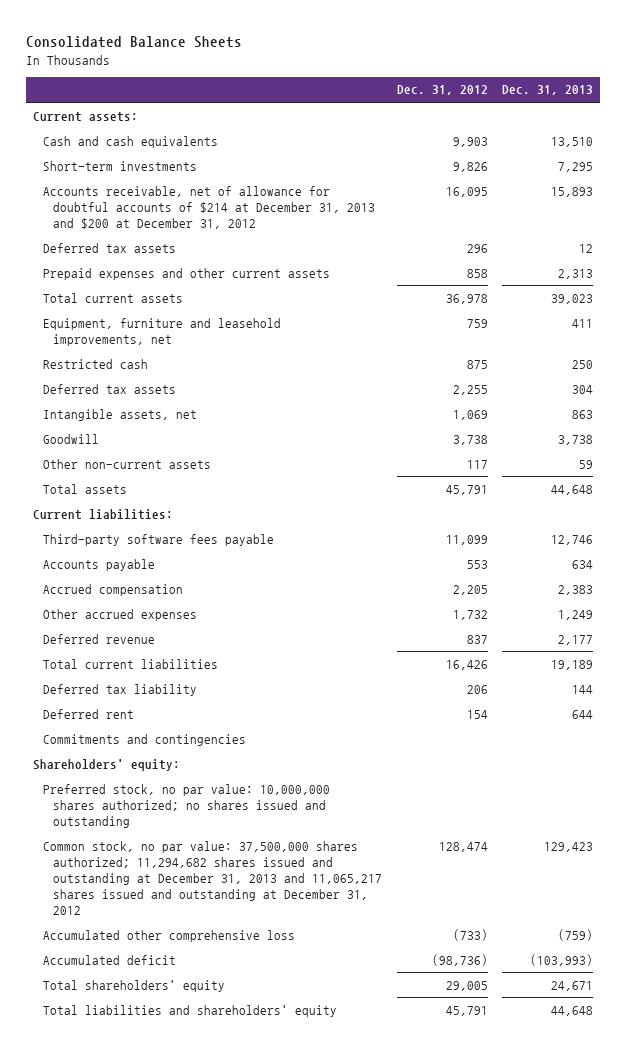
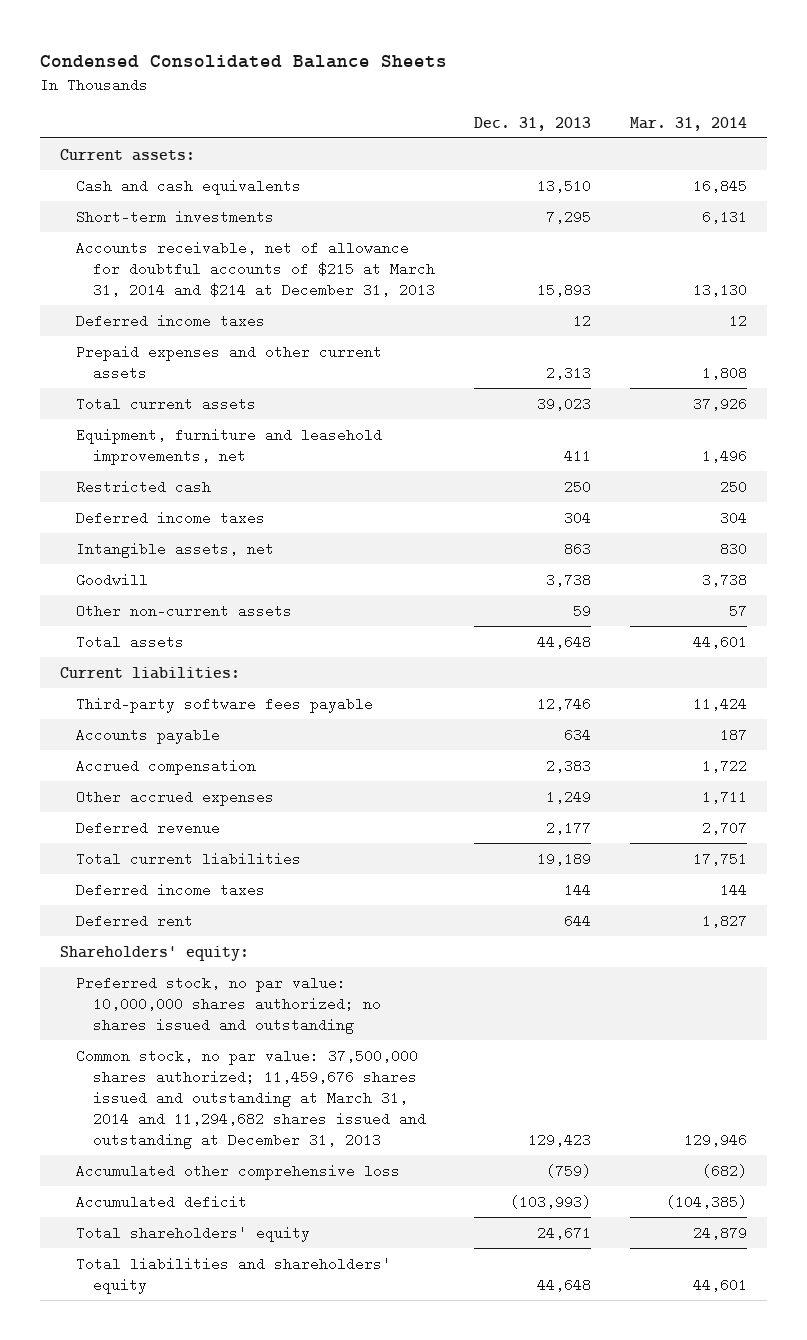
- Consolidated Balance Sheets
+ Condensed Consolidated Balance Sheets
- | Dec. 31, 2012 | Dec. 31, 2013
+ | Dec. 31, 2013 | Mar. 31, 2014
- Accounts receivable, net of allowance for doubtful accounts of $214 at December 31, 2013 and $200 at December 31, 2012 | 16,095 | 15,893
- Deferred tax assets | 296 | 12
+ Accounts receivable, net of allowance for doubtful accounts of $215 at March 31, 2014 and $214 at December 31, 2013 | 15,893 | 13,130
+ Deferred income taxes | 12 | 12
- Deferred tax assets | 2,255 | 304
+ Deferred income taxes | 304 | 304
- Deferred tax liability | 206 | 144
+ Deferred income taxes | 144 | 144
- Commitments and contingencies
- Common stock, no par value: 37,500,000 shares authorized; 11,294,682 shares issued and outstanding at December 31, 2013 and 11,065,217 shares issued and outstanding at December 31, 2012 | 128,474 | 129,423
+ Common stock, no par value: 37,500,000 shares authorized; 11,459,676 shares issued and outstanding at March 31, 2014 and 11,294,682 shares issued and outstanding at December 31, 2013 | 129,423 | 129,946

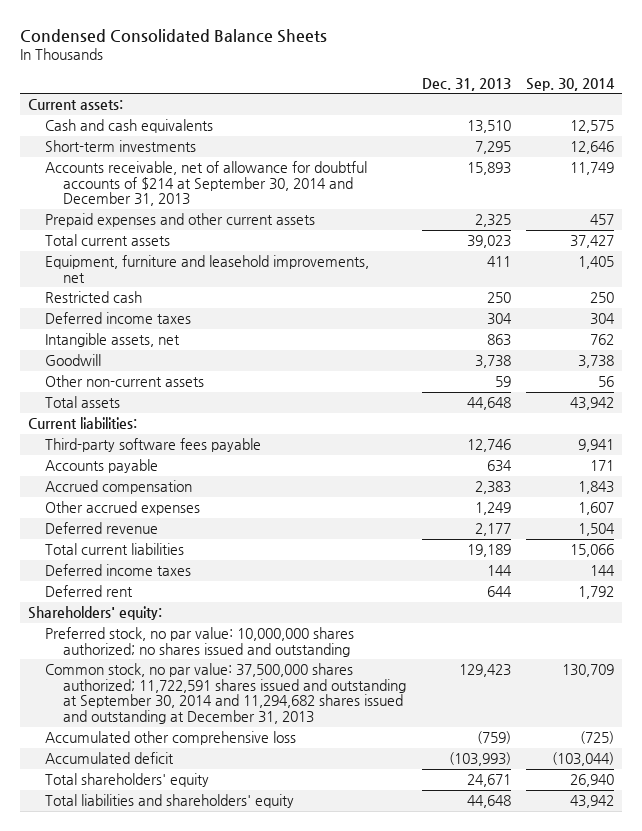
- | Dec. 31, 2013 | Mar. 31, 2014
+ | Dec. 31, 2013 | Sep. 30, 2014
- Accounts receivable, net of allowance for doubtful accounts of $215 at March 31, 2014 and $214 at December 31, 2013 | 15,893 | 13,130
- Deferred income taxes | 12 | 12
- Prepaid expenses and other current assets | 2,313 | 1,808
+ Accounts receivable, net of allowance for doubtful accounts of $214 at September 30, 2014 and December 31, 2013 | 15,893 | 11,749
+ Prepaid expenses and other current assets | 2,325 | 457
- Common stock, no par value: 37,500,000 shares authorized; 11,459,676 shares issued and outstanding at March 31, 2014 and 11,294,682 shares issued and outstanding at December 31, 2013 | 129,423 | 129,946
+ Common stock, no par value: 37,500,000 shares authorized; 11,722,591 shares issued and outstanding at September 30, 2014 and 11,294,682 shares issued and outstanding at December 31, 2013 | 129,423 | 130,709

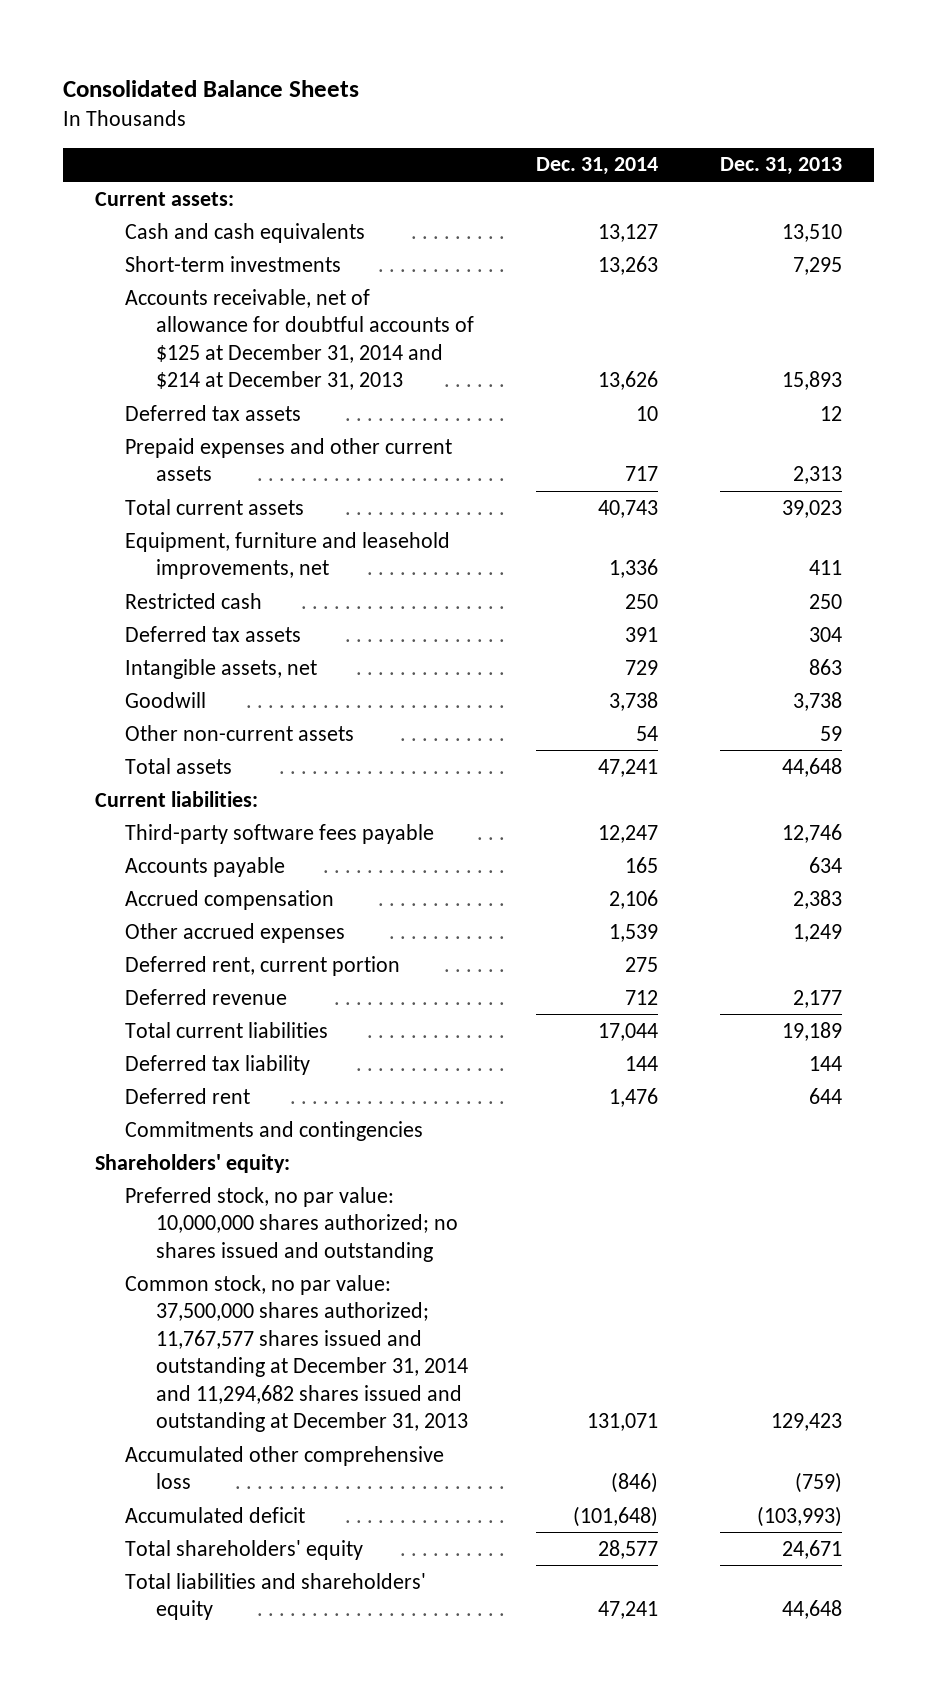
- Condensed Consolidated Balance Sheets
+ Consolidated Balance Sheets
- | Dec. 31, 2013 | Sep. 30, 2014
+ | Dec. 31, 2014 | Dec. 31, 2013
- Accounts receivable, net of allowance for doubtful accounts of $214 at September 30, 2014 and December 31, 2013 | 15,893 | 11,749
- Prepaid expenses and other current assets | 2,325 | 457
+ Accounts receivable, net of allowance for doubtful accounts of $125 at December 31, 2014 and $214 at December 31, 2013 | 13,626 | 15,893
+ Deferred tax assets | 10 | 12
+ Prepaid expenses and other current assets | 717 | 2,313
- Deferred income taxes | 304 | 304
+ Deferred tax assets | 391 | 304
+ Deferred rent, current portion | 275 |
- Deferred income taxes | 144 | 144
+ Deferred tax liability | 144 | 144
+ Commitments and contingencies
- Common stock, no par value: 37,500,000 shares authorized; 11,722,591 shares issued and outstanding at September 30, 2014 and 11,294,682 shares issued and outstanding at December 31, 2013 | 129,423 | 130,709
+ Common stock, no par value: 37,500,000 shares authorized; 11,767,577 shares issued and outstanding at December 31, 2014 and 11,294,682 shares issued and outstanding at December 31, 2013 | 131,071 | 129,423

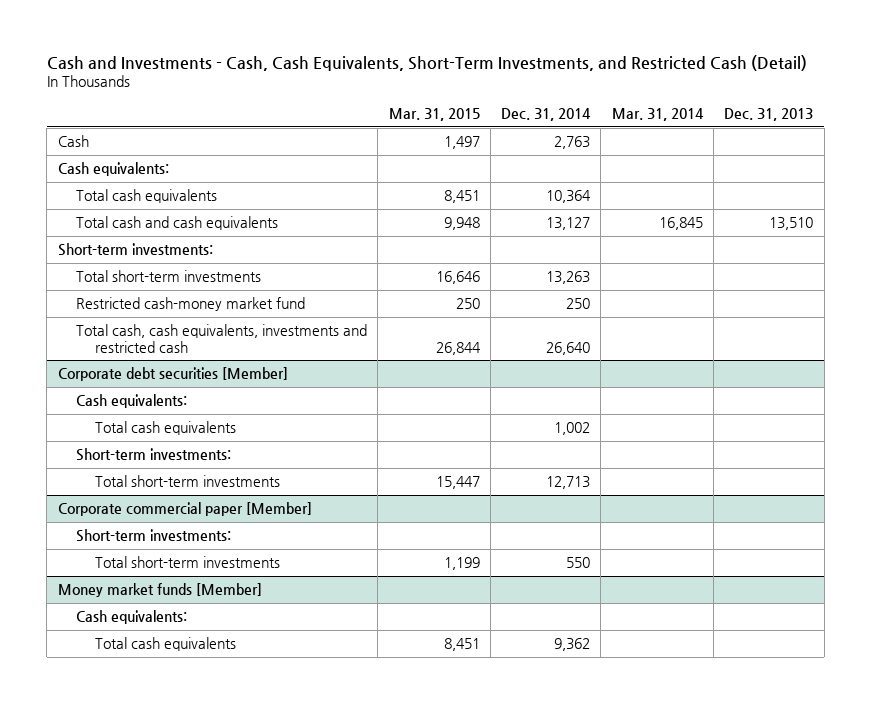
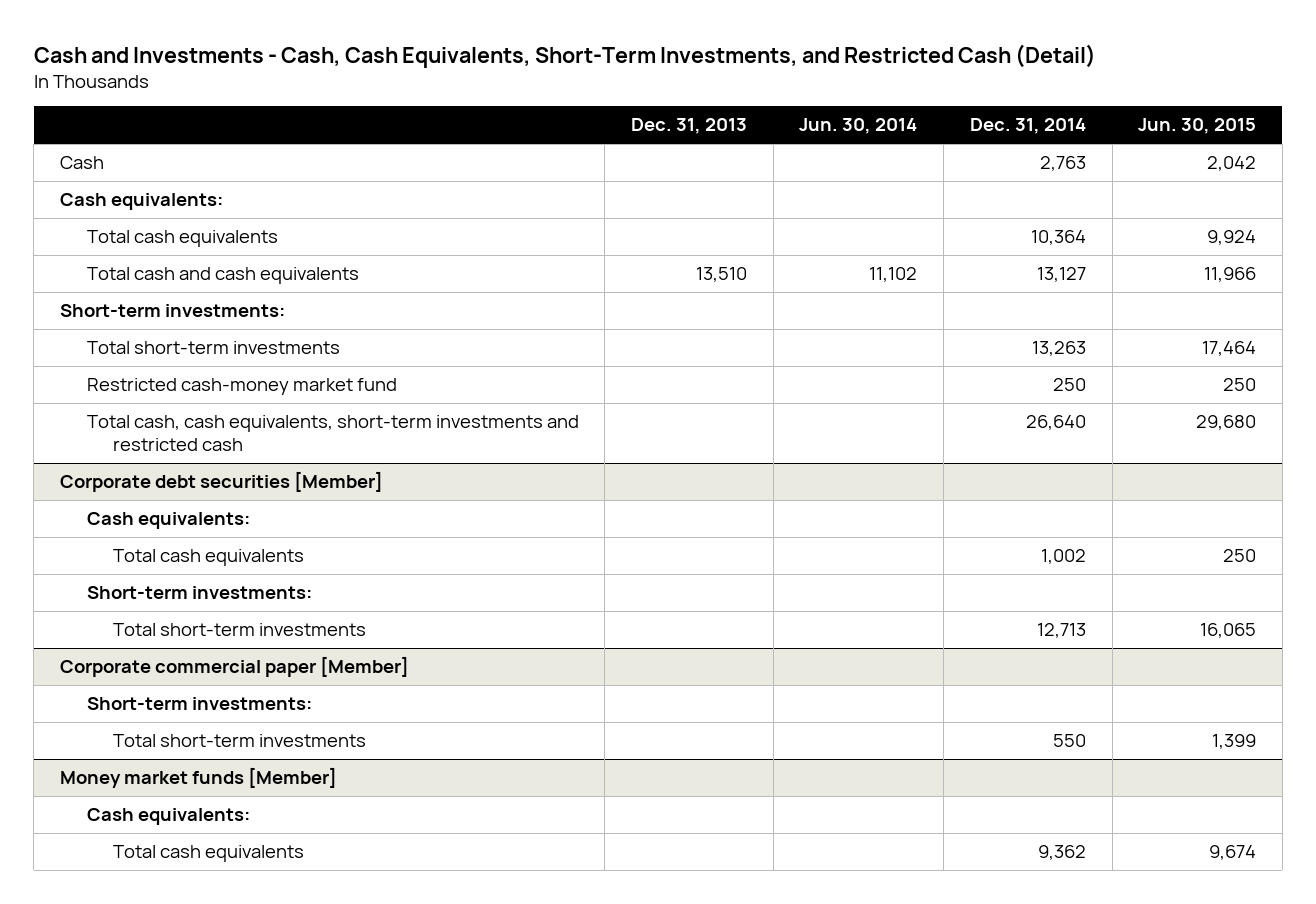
- | Mar. 31, 2015 | Dec. 31, 2014 | Mar. 31, 2014 | Dec. 31, 2013
+ | Dec. 31, 2013 | Jun. 30, 2014 | Dec. 31, 2014 | Jun. 30, 2015
- Total cash, cash equivalents, investments and restricted cash | 26,844 | 26,640 | |
+ Total cash, cash equivalents, short-term investments and restricted cash | | | 26,640 | 29,680

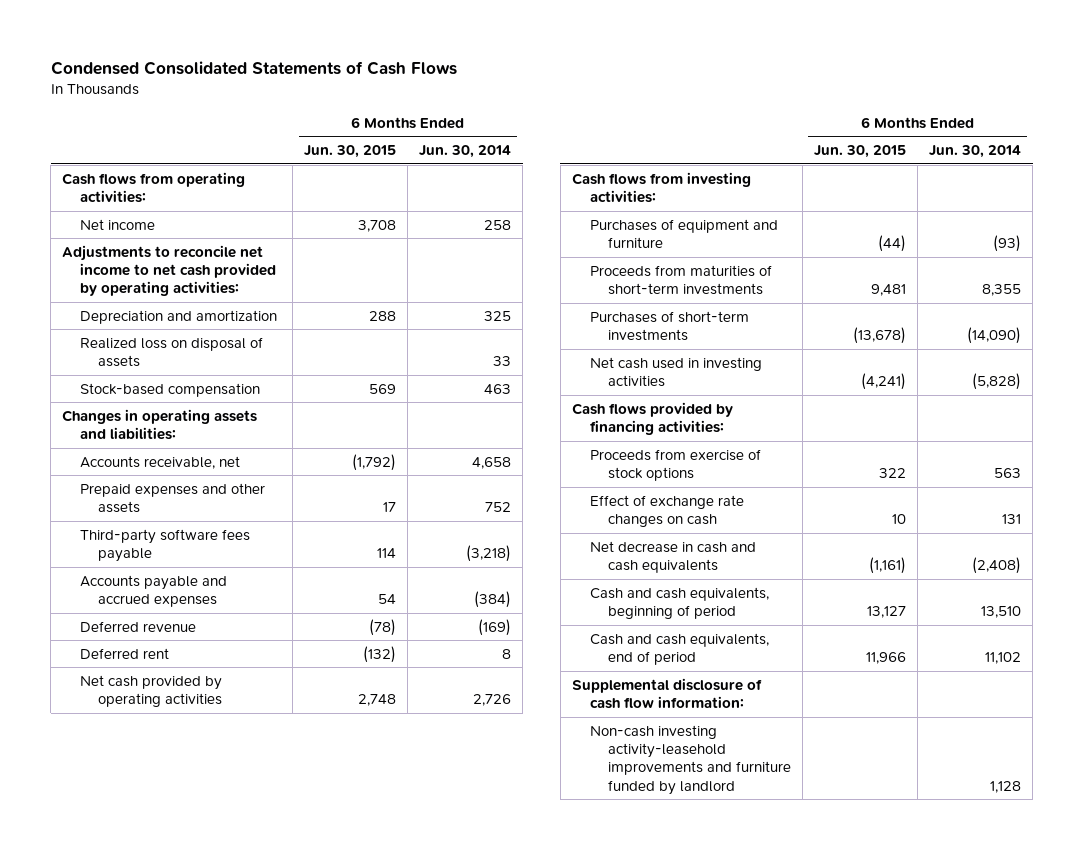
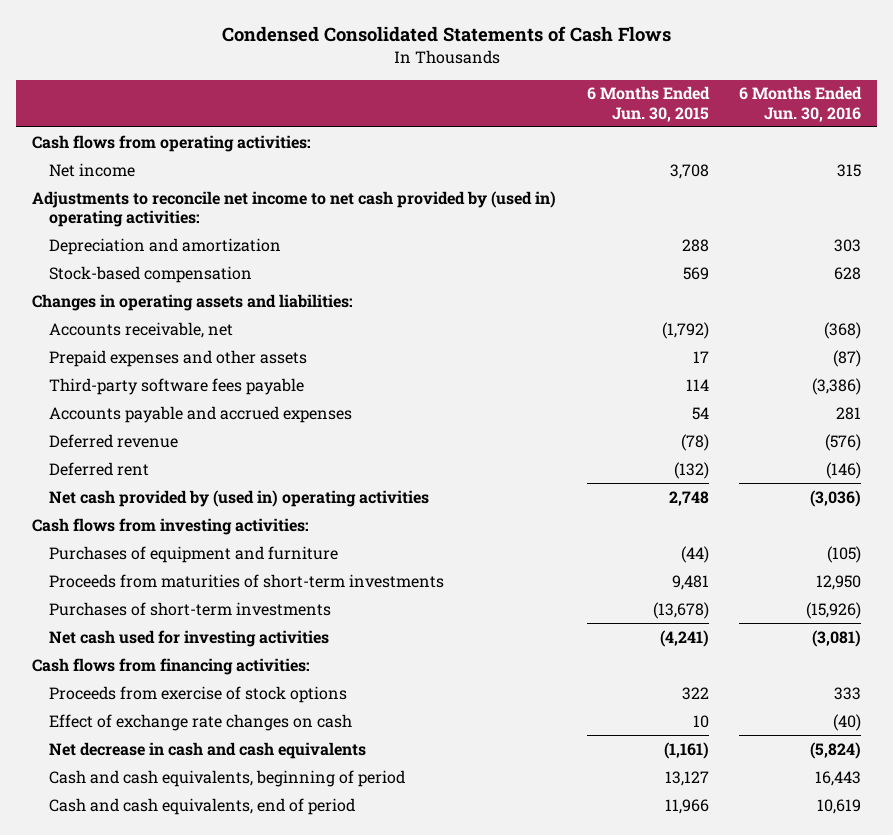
- | 6 Months Ended Jun. 30, 2015 | 6 Months Ended Jun. 30, 2014
+ | 6 Months Ended Jun. 30, 2015 | 6 Months Ended Jun. 30, 2016
- Adjustments to reconcile net income to net cash provided by operating activities:
+ Adjustments to reconcile net income to net cash provided by (used in) operating activities:
- Realized loss on disposal of assets | | 33
- Net cash provided by operating activities | 2,748 | 2,726
+ Net cash provided by (used in) operating activities | 2,748 | (3,036)
- Net cash used in investing activities | (4,241) | (5,828)
- Cash flows provided by financing activities:
+ Net cash used for investing activities | (4,241) | (3,081)
+ Cash flows from financing activities:
- Supplemental disclosure of cash flow information:
- Non-cash investing activity-leasehold improvements and furniture funded by landlord | | 1,128

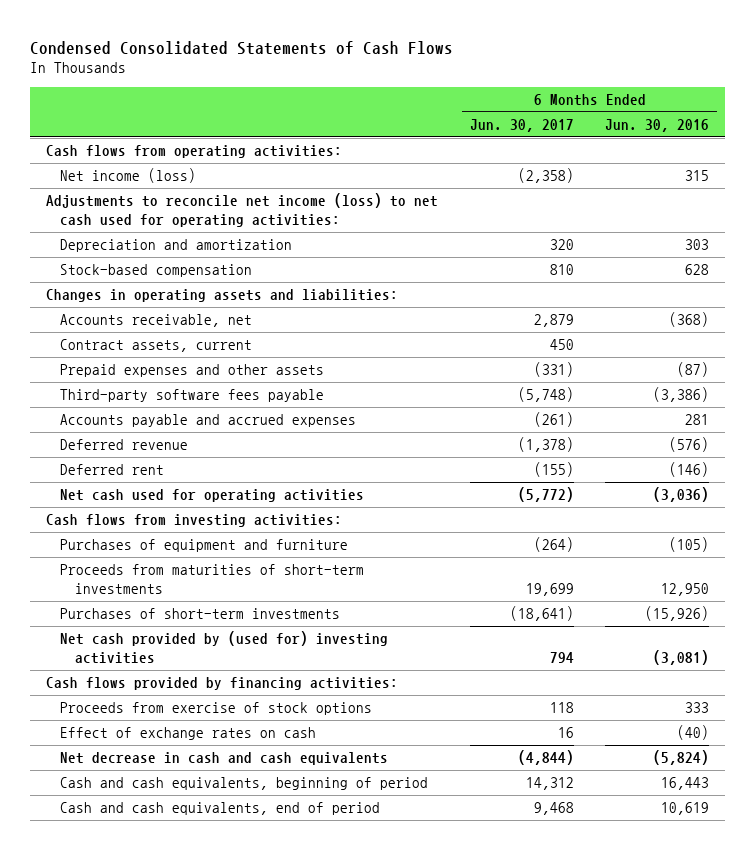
- | 6 Months Ended Jun. 30, 2015 | 6 Months Ended Jun. 30, 2016
+ | 6 Months Ended Jun. 30, 2017 | 6 Months Ended Jun. 30, 2016
- Net income | 3,708 | 315
- Adjustments to reconcile net income to net cash provided by (used in) operating activities:
+ Net income (loss) | (2,358) | 315
+ Adjustments to reconcile net income (loss) to net cash used for operating activities:
+ Contract assets, current | 450 |
- Net cash provided by (used in) operating activities | 2,748 | (3,036)
+ Net cash used for operating activities | (5,772) | (3,036)
- Net cash used for investing activities | (4,241) | (3,081)
- Cash flows from financing activities:
+ Net cash provided by (used for) investing activities | 794 | (3,081)
+ Cash flows provided by financing activities:
- Effect of exchange rate changes on cash | 10 | (40)
+ Effect of exchange rates on cash | 16 | (40)

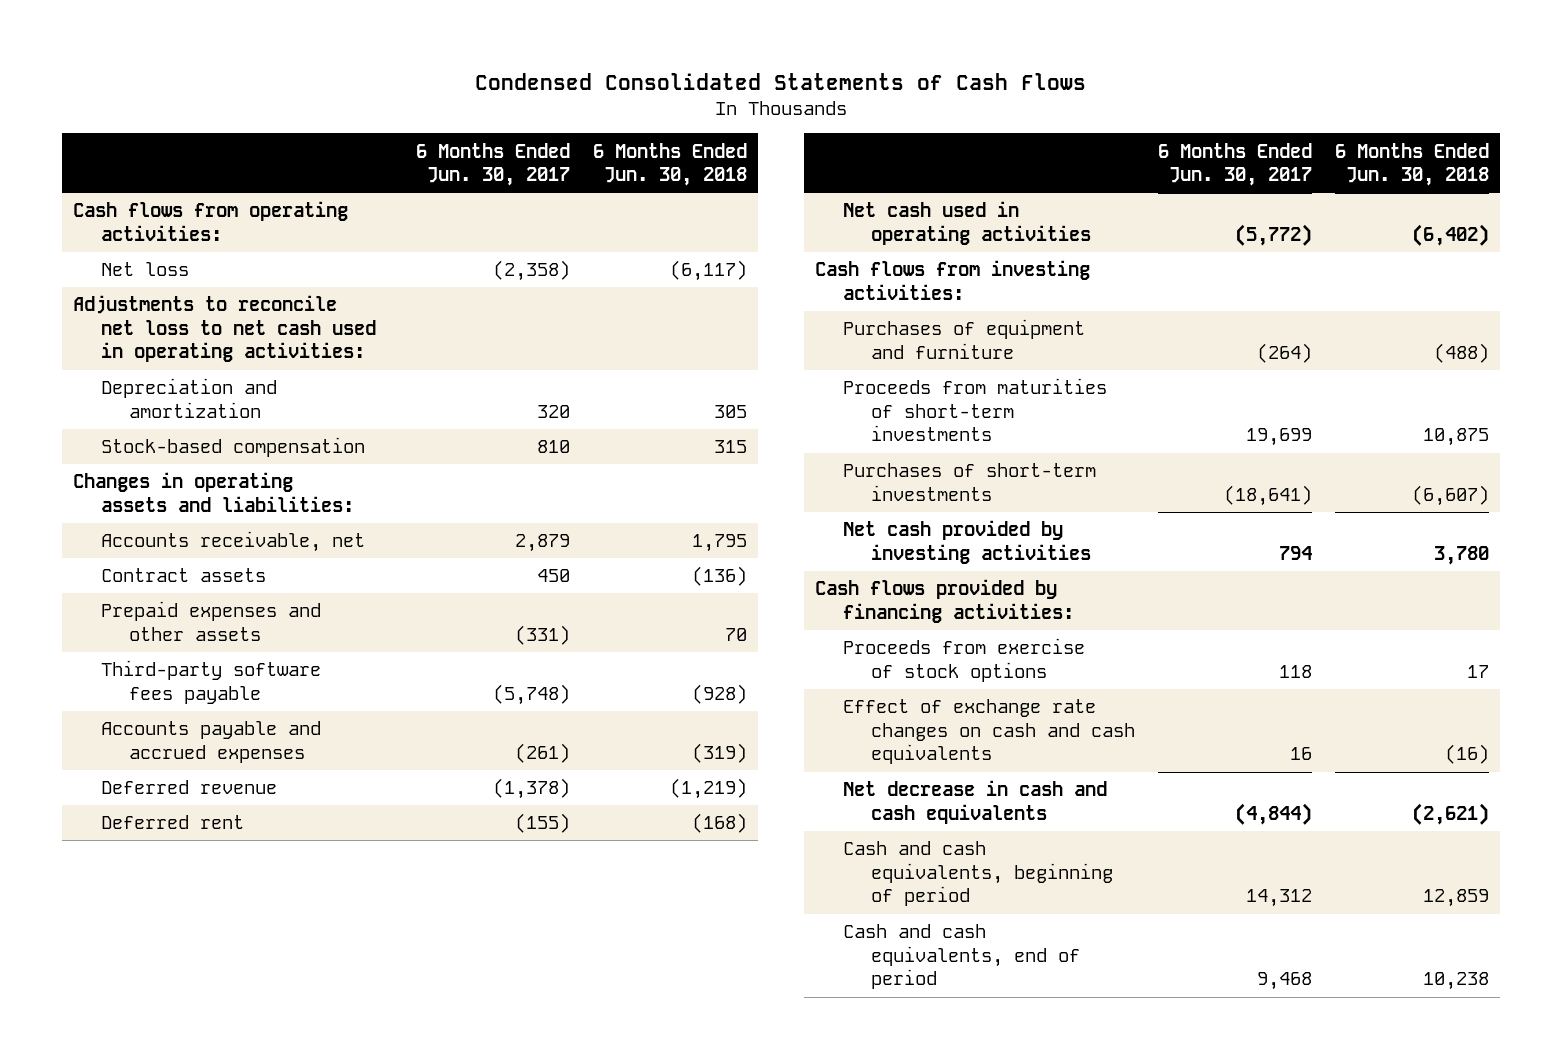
- | 6 Months Ended Jun. 30, 2017 | 6 Months Ended Jun. 30, 2016
+ | 6 Months Ended Jun. 30, 2017 | 6 Months Ended Jun. 30, 2018
- Net income (loss) | (2,358) | 315
- Adjustments to reconcile net income (loss) to net cash used for operating activities:
+ Net loss | (2,358) | (6,117)
+ Adjustments to reconcile net loss to net cash used in operating activities:
- Contract assets, current | 450 |
+ Contract assets | 450 | (136)
- Net cash used for operating activities | (5,772) | (3,036)
+ Net cash used in operating activities | (5,772) | (6,402)
- Net cash provided by (used for) investing activities | 794 | (3,081)
+ Net cash provided by investing activities | 794 | 3,780
- Effect of exchange rates on cash | 16 | (40)
+ Effect of exchange rate changes on cash and cash equivalents | 16 | (16)

